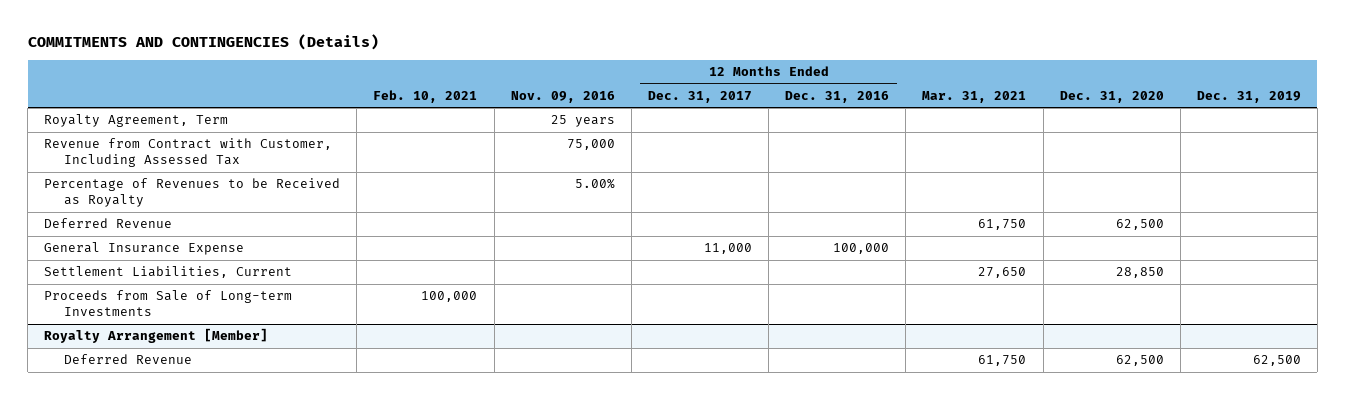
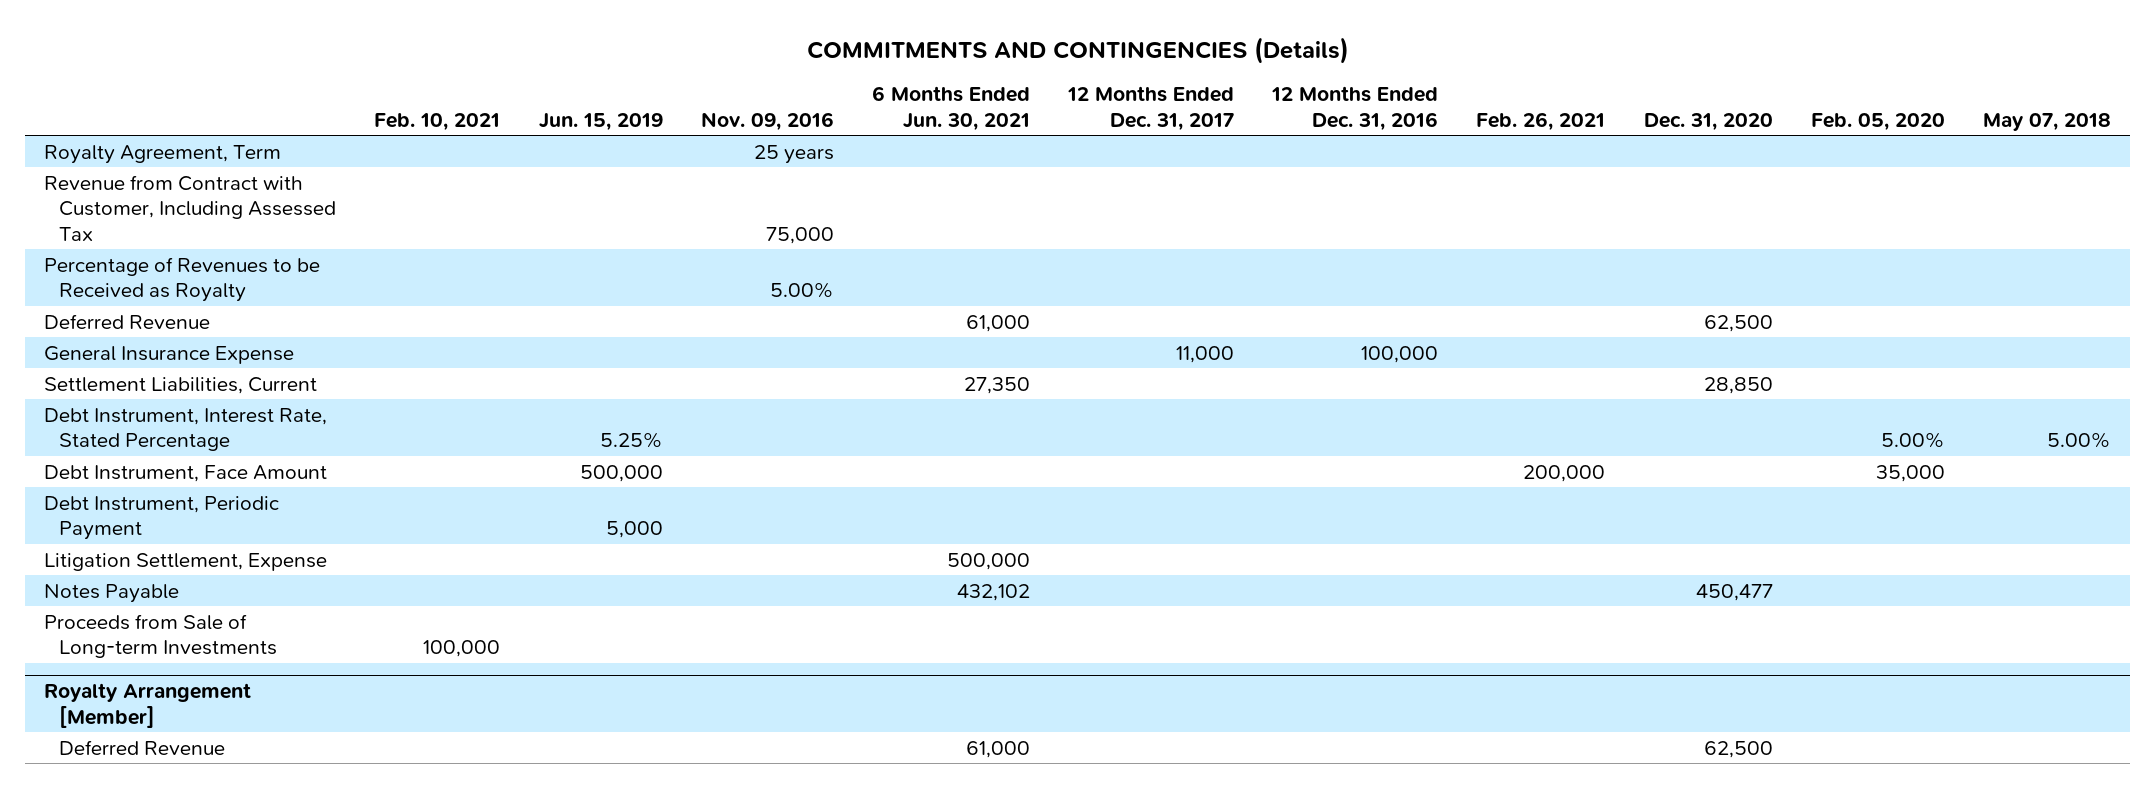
- | Feb. 10, 2021 | Nov. 09, 2016 | 12 Months Ended Dec. 31, 2017 | 12 Months Ended Dec. 31, 2016 | Mar. 31, 2021 | Dec. 31, 2020 | Dec. 31, 2019
+ | Feb. 10, 2021 | Jun. 15, 2019 | Nov. 09, 2016 | 6 Months Ended Jun. 30, 2021 | 12 Months Ended Dec. 31, 2017 | 12 Months Ended Dec. 31, 2016 | Feb. 26, 2021 | Dec. 31, 2020 | Feb. 05, 2020 | May 07, 2018
+ Debt Instrument, Interest Rate, Stated Percentage | | 5.25% | | | | | | | 5.00% | 5.00%
+ Debt Instrument, Face Amount | | 500,000 | | | | | 200,000 | | 35,000 |
+ Debt Instrument, Periodic Payment | | 5,000 | | | | | | | |
+ Litigation Settlement, Expense | | | | 500,000 | | | | | |
+ Notes Payable | | | | 432,102 | | | | 450,477 | |

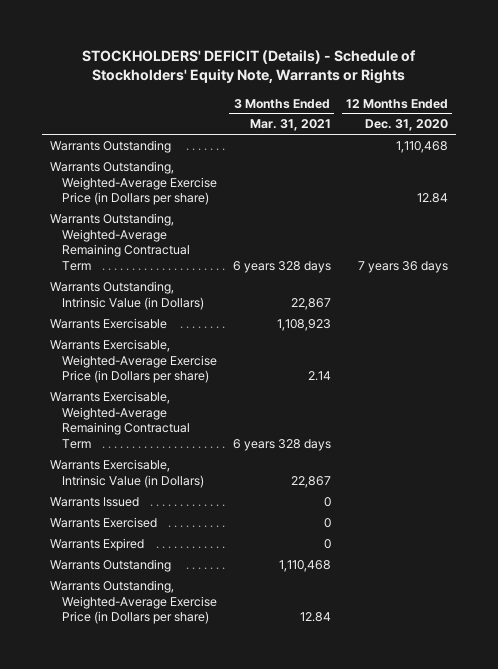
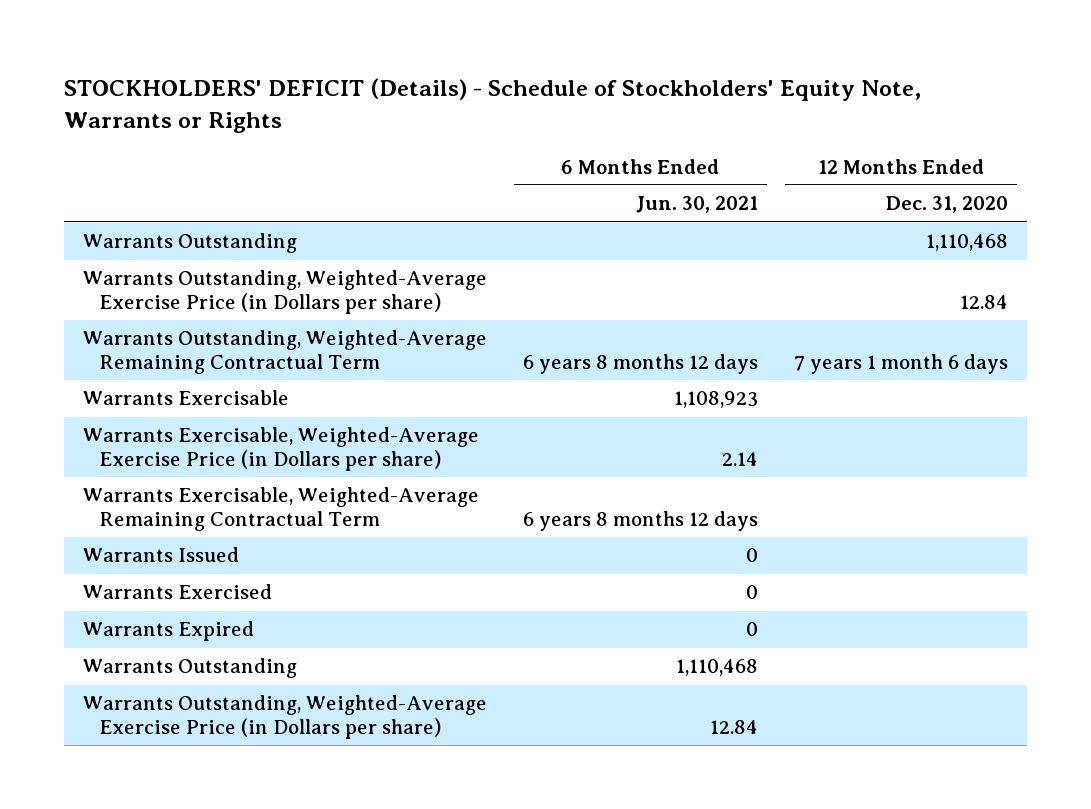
- | 3 Months Ended Mar. 31, 2021 | 12 Months Ended Dec. 31, 2020
+ | 6 Months Ended Jun. 30, 2021 | 12 Months Ended Dec. 31, 2020
- Warrants Outstanding, Weighted-Average Remaining Contractual Term | 6 years 328 days | 7 years 36 days
- Warrants Outstanding, Intrinsic Value (in Dollars) | 22,867 |
+ Warrants Outstanding, Weighted-Average Remaining Contractual Term | 6 years 8 months 12 days | 7 years 1 month 6 days
- Warrants Exercisable, Intrinsic Value (in Dollars) | 22,867 |

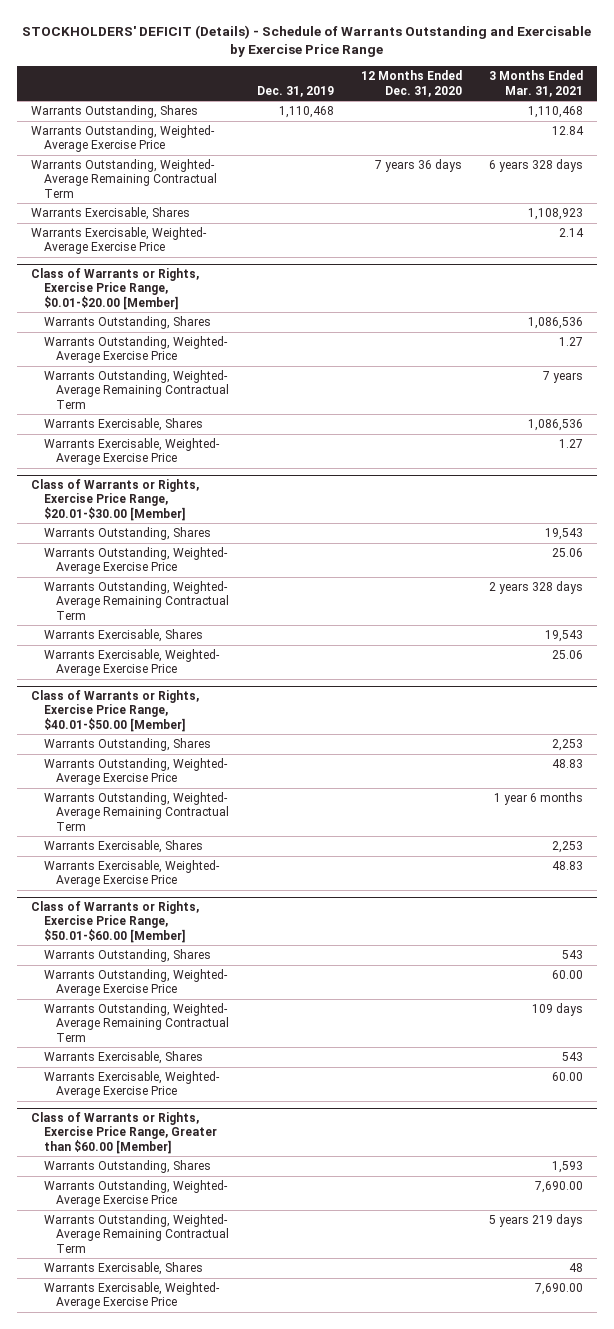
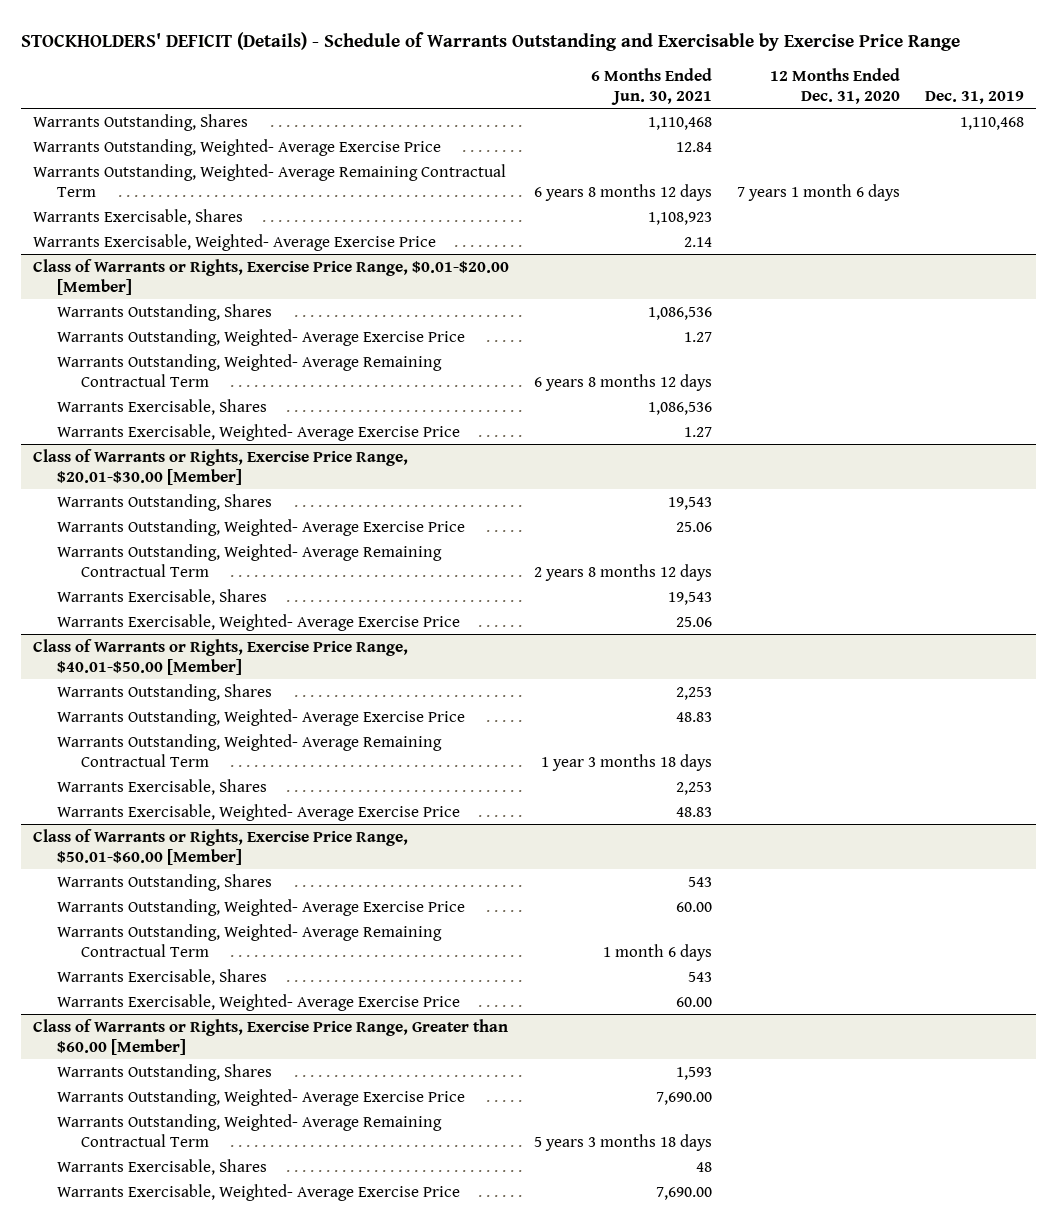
- | Dec. 31, 2019 | 12 Months Ended Dec. 31, 2020 | 3 Months Ended Mar. 31, 2021
+ | 6 Months Ended Jun. 30, 2021 | 12 Months Ended Dec. 31, 2020 | Dec. 31, 2019
- Warrants Outstanding, Weighted- Average Remaining Contractual Term | | 7 years 36 days | 6 years 328 days
+ Warrants Outstanding, Weighted- Average Remaining Contractual Term | 6 years 8 months 12 days | 7 years 1 month 6 days |

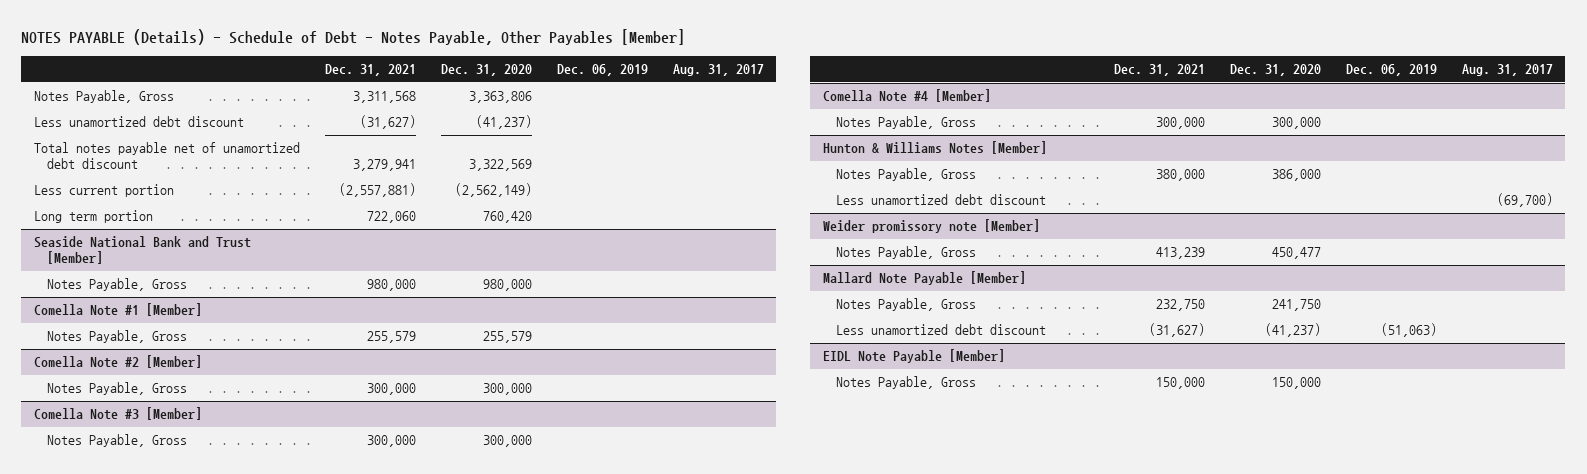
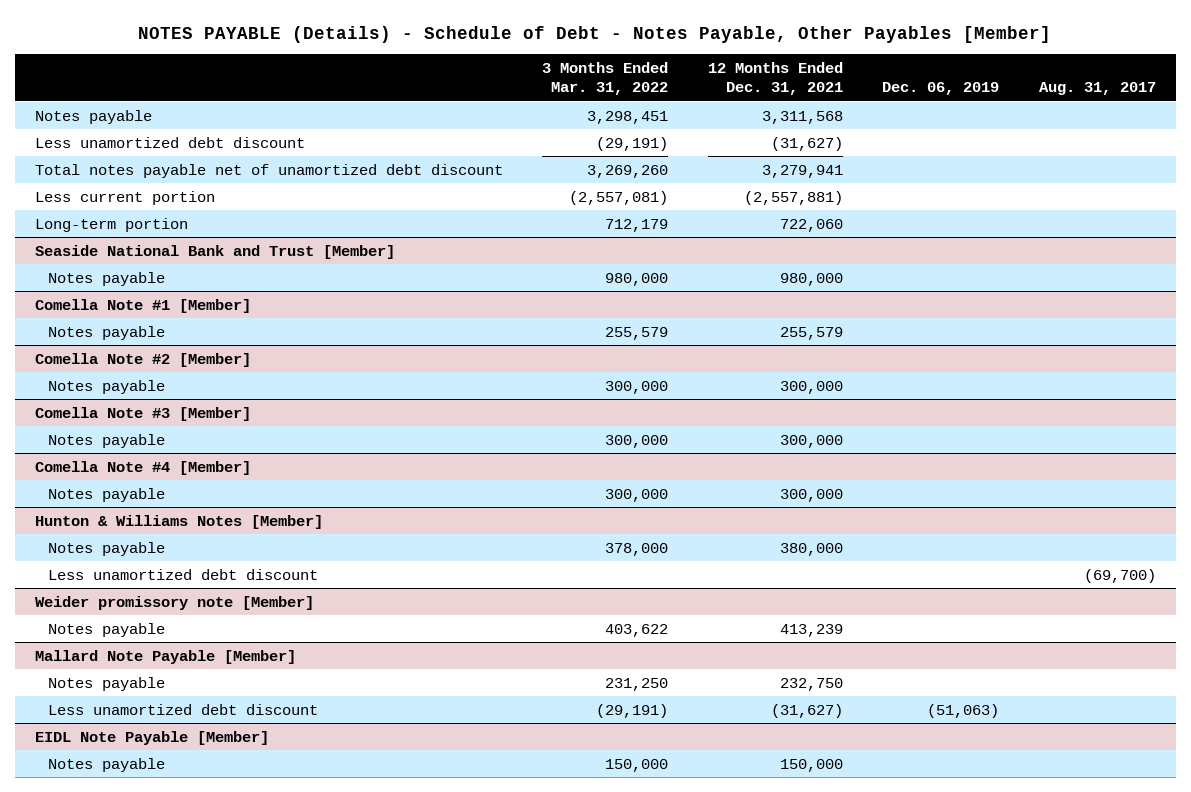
- | Dec. 31, 2021 | Dec. 31, 2020 | Dec. 06, 2019 | Aug. 31, 2017
+ | 3 Months Ended Mar. 31, 2022 | 12 Months Ended Dec. 31, 2021 | Dec. 06, 2019 | Aug. 31, 2017
- Notes Payable, Gross | 3,311,568 | 3,363,806 | |
+ Notes payable | 3,298,451 | 3,311,568 | |
- Long term portion | 722,060 | 760,420 | |
+ Long-term portion | 712,179 | 722,060 | |
@ Seaside National Bank and Trust [Member]
- Notes Payable, Gross | 980,000 | 980,000 | |
+ Notes payable | 980,000 | 980,000 | |
@ Comella Note #1 [Member]
- Notes Payable, Gross | 255,579 | 255,579 | |
+ Notes payable | 255,579 | 255,579 | |
@ Comella Note #2 [Member]
- Notes Payable, Gross | 300,000 | 300,000 | |
+ Notes payable | 300,000 | 300,000 | |
@ Comella Note #3 [Member]
- Notes Payable, Gross | 300,000 | 300,000 | |
+ Notes payable | 300,000 | 300,000 | |
@ Comella Note #4 [Member]
- Notes Payable, Gross | 300,000 | 300,000 | |
+ Notes payable | 300,000 | 300,000 | |
@ Hunton & Williams Notes [Member]
- Notes Payable, Gross | 380,000 | 386,000 | |
+ Notes payable | 378,000 | 380,000 | |
@ Weider promissory note [Member]
- Notes Payable, Gross | 413,239 | 450,477 | |
+ Notes payable | 403,622 | 413,239 | |
@ Mallard Note Payable [Member]
- Notes Payable, Gross | 232,750 | 241,750 | |
+ Notes payable | 231,250 | 232,750 | |
@ EIDL Note Payable [Member]
- Notes Payable, Gross | 150,000 | 150,000 | |
+ Notes payable | 150,000 | 150,000 | |

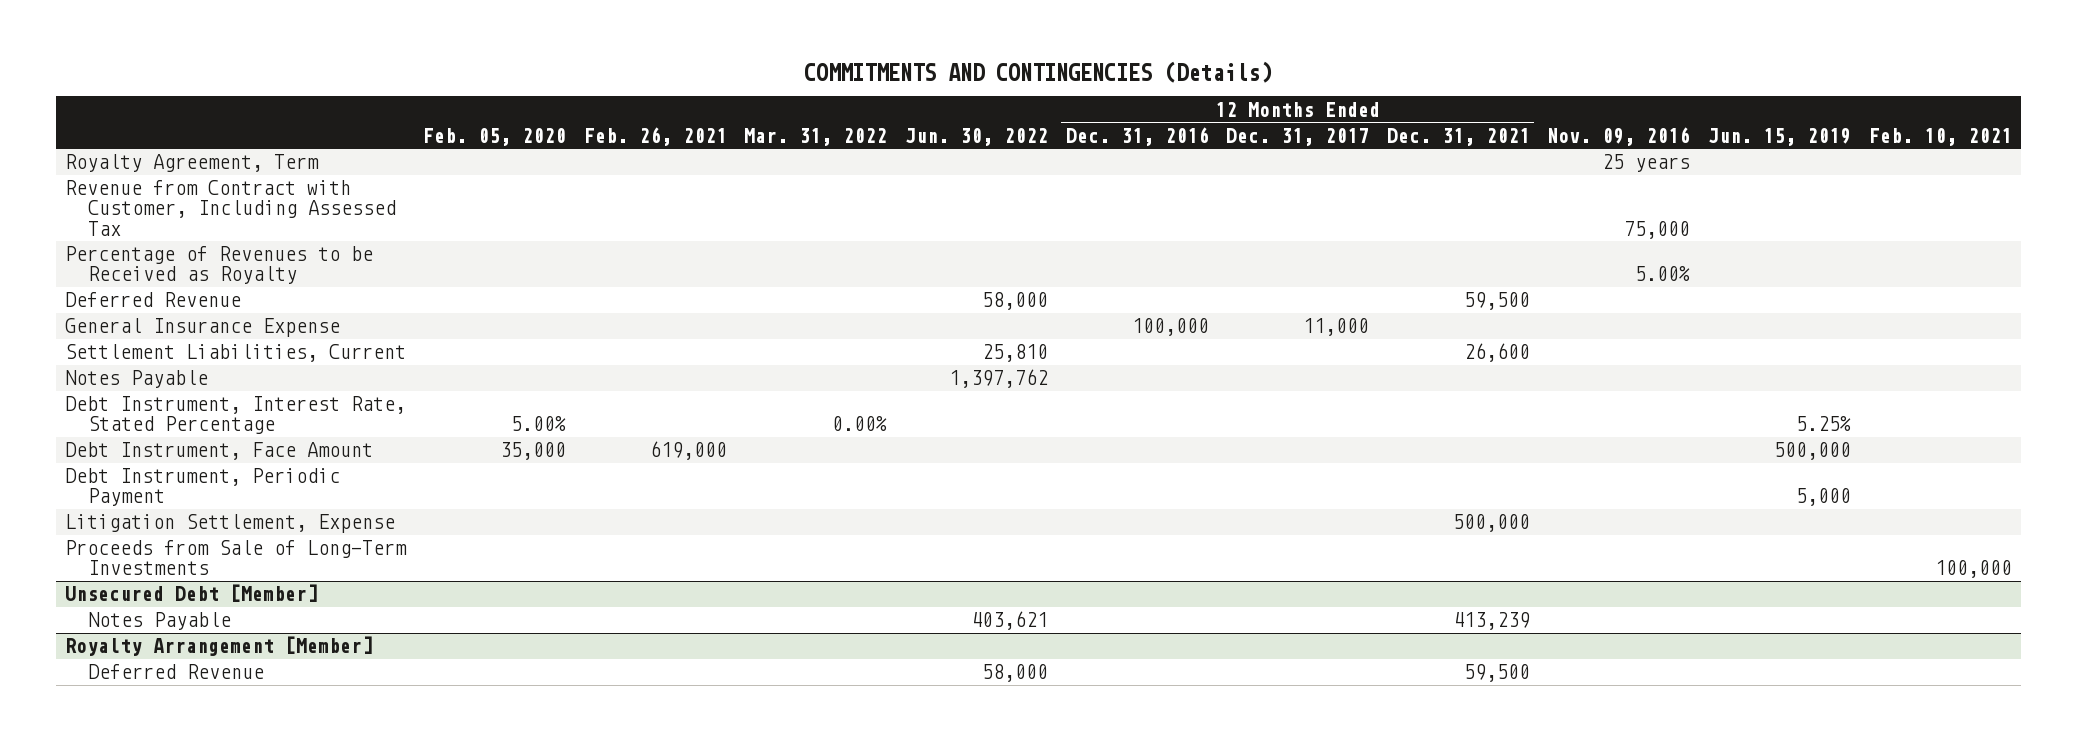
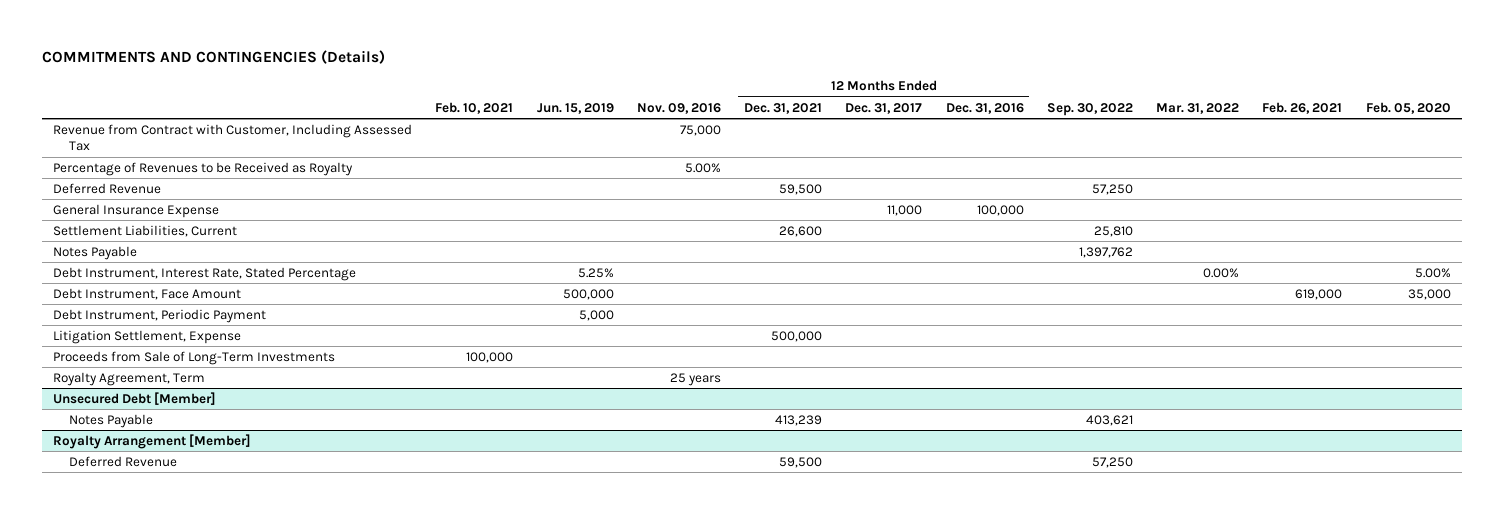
- | Feb. 05, 2020 | Feb. 26, 2021 | Mar. 31, 2022 | Jun. 30, 2022 | 12 Months Ended Dec. 31, 2016 | 12 Months Ended Dec. 31, 2017 | 12 Months Ended Dec. 31, 2021 | Nov. 09, 2016 | Jun. 15, 2019 | Feb. 10, 2021
+ | Feb. 10, 2021 | Jun. 15, 2019 | Nov. 09, 2016 | 12 Months Ended Dec. 31, 2021 | 12 Months Ended Dec. 31, 2017 | 12 Months Ended Dec. 31, 2016 | Sep. 30, 2022 | Mar. 31, 2022 | Feb. 26, 2021 | Feb. 05, 2020
moved down: Royalty Agreement, Term | | | 25 years | | | | | | |

